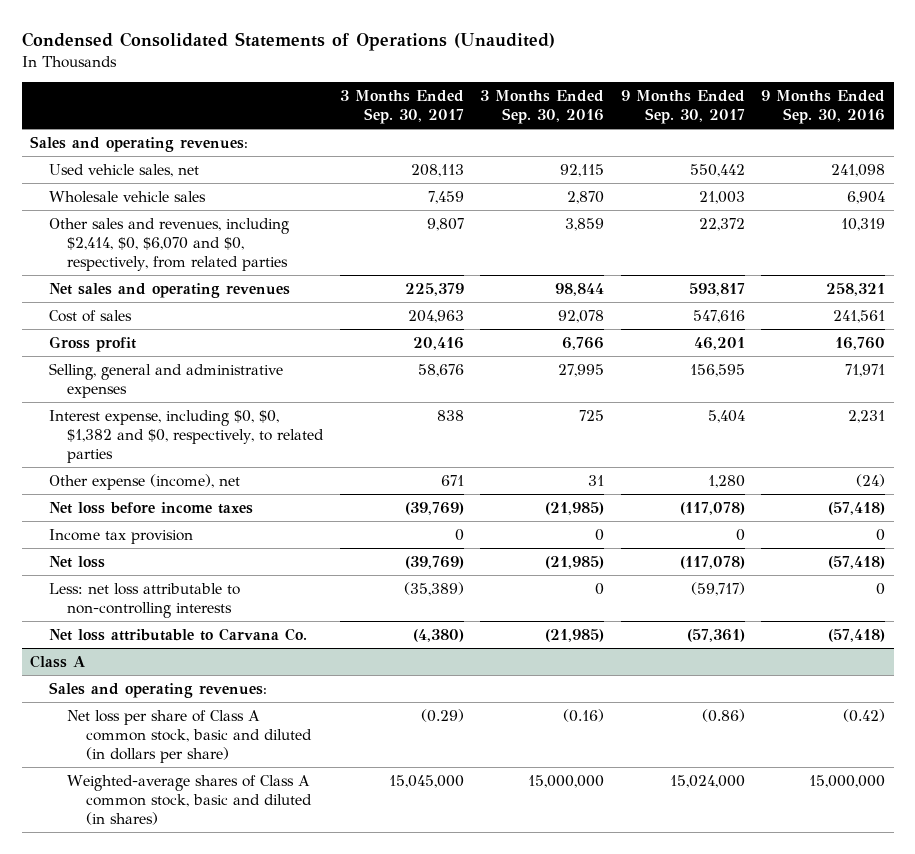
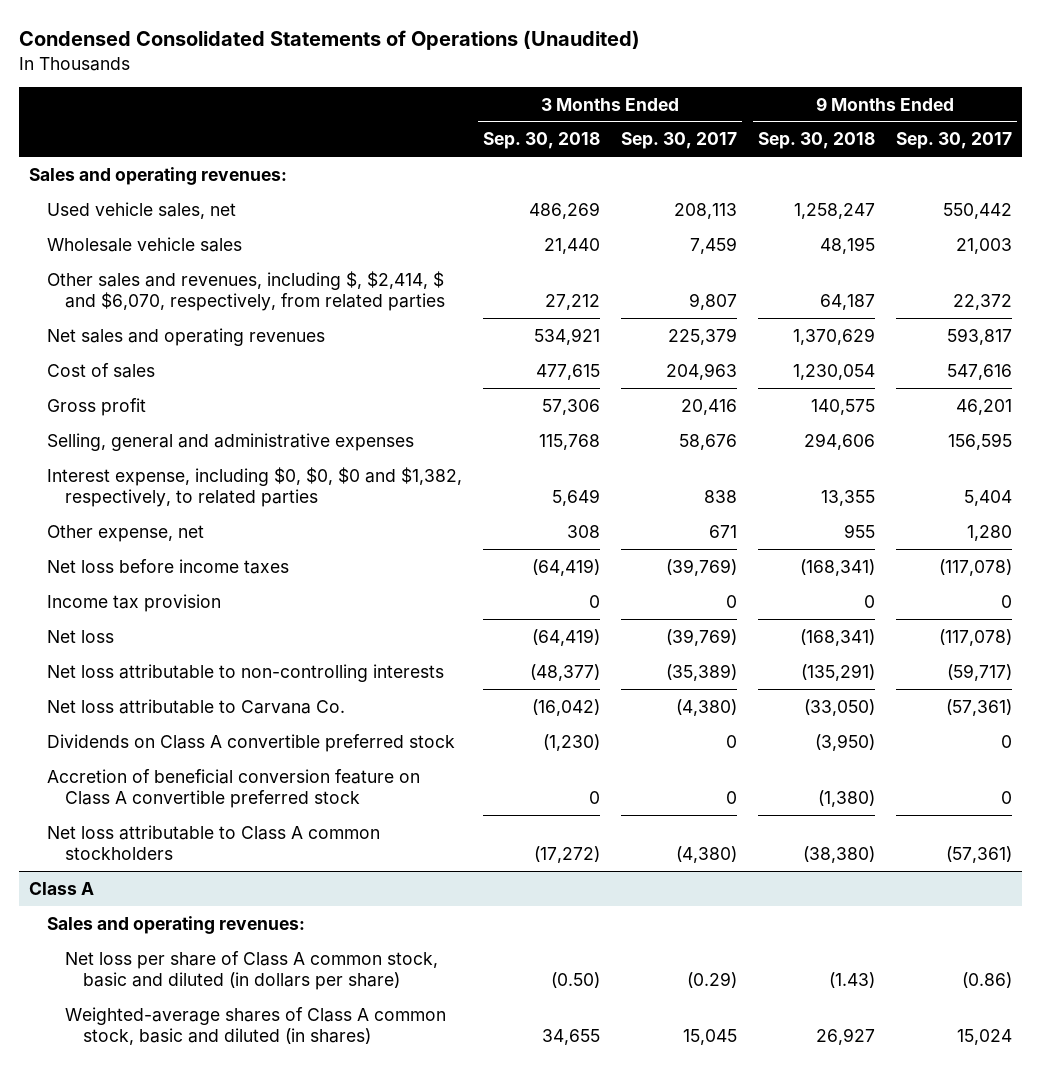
- | 3 Months Ended Sep. 30, 2017 | 3 Months Ended Sep. 30, 2016 | 9 Months Ended Sep. 30, 2017 | 9 Months Ended Sep. 30, 2016
+ | 3 Months Ended Sep. 30, 2018 | 3 Months Ended Sep. 30, 2017 | 9 Months Ended Sep. 30, 2018 | 9 Months Ended Sep. 30, 2017
- Other sales and revenues, including $2,414, $0, $6,070 and $0, respectively, from related parties | 9,807 | 3,859 | 22,372 | 10,319
+ Other sales and revenues, including $, $2,414, $ and $6,070, respectively, from related parties | 27,212 | 9,807 | 64,187 | 22,372
- Interest expense, including $0, $0, $1,382 and $0, respectively, to related parties | 838 | 725 | 5,404 | 2,231
- Other expense (income), net | 671 | 31 | 1,280 | (24)
+ Interest expense, including $0, $0, $0 and $1,382, respectively, to related parties | 5,649 | 838 | 13,355 | 5,404
+ Other expense, net | 308 | 671 | 955 | 1,280
- Less: net loss attributable to non-controlling interests | (35,389) | 0 | (59,717) | 0
+ Net loss attributable to non-controlling interests | (48,377) | (35,389) | (135,291) | (59,717)
+ Dividends on Class A convertible preferred stock | (1,230) | 0 | (3,950) | 0
+ Accretion of beneficial conversion feature on Class A convertible preferred stock | 0 | 0 | (1,380) | 0
+ Net loss attributable to Class A common stockholders | (17,272) | (4,380) | (38,380) | (57,361)
@ Class A
- Weighted-average shares of Class A common stock, basic and diluted (in shares) | 15,045,000 | 15,000,000 | 15,024,000 | 15,000,000
+ Weighted-average shares of Class A common stock, basic and diluted (in shares) | 34,655 | 15,045 | 26,927 | 15,024

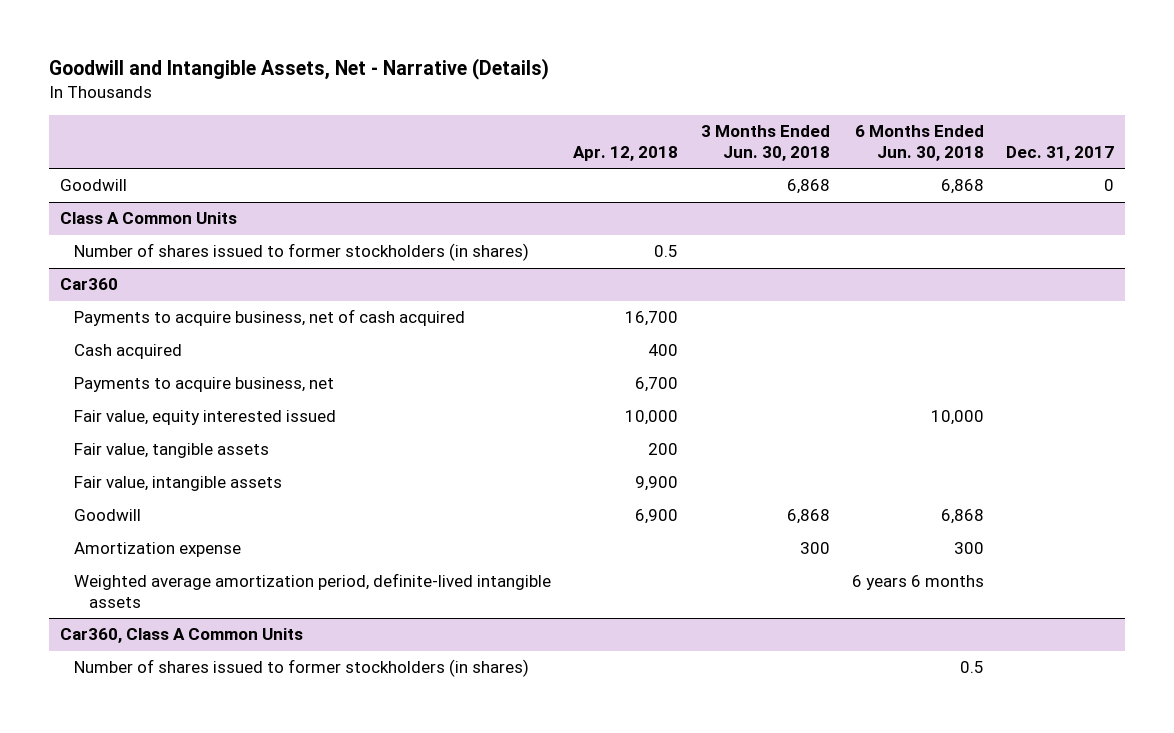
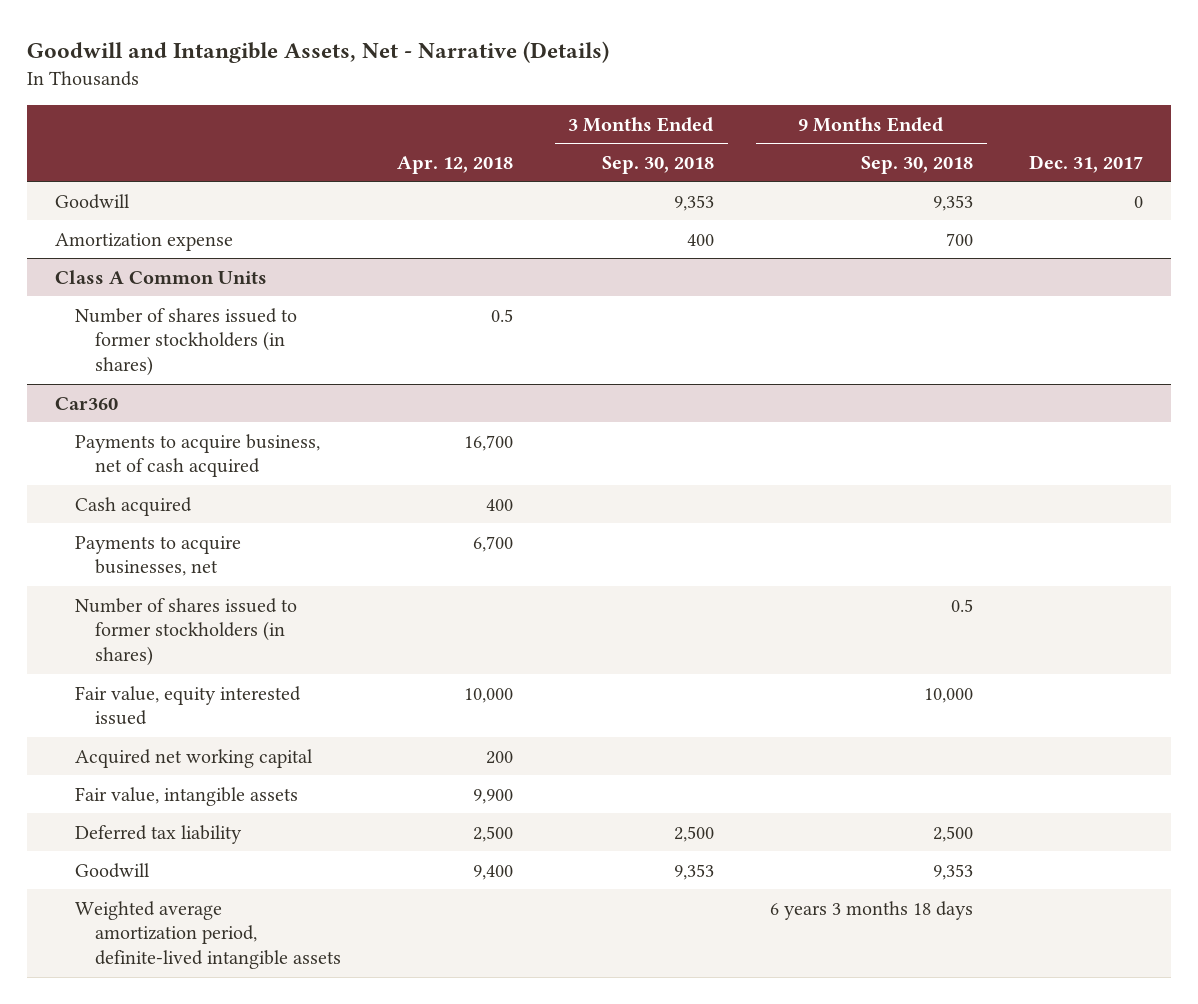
- | Apr. 12, 2018 | 3 Months Ended Jun. 30, 2018 | 6 Months Ended Jun. 30, 2018 | Dec. 31, 2017
+ | Apr. 12, 2018 | 3 Months Ended Sep. 30, 2018 | 9 Months Ended Sep. 30, 2018 | Dec. 31, 2017
+ Amortization expense | | 400 | 700 |
@ Car360
- Payments to acquire business, net | 6,700 | | |
+ Payments to acquire businesses, net | 6,700 | | |
+ Number of shares issued to former stockholders (in shares) | | | 0.5 |
- Fair value, tangible assets | 200 | | |
+ Acquired net working capital | 200 | | |
- Goodwill | 6,900 | 6,868 | 6,868 |
- Amortization expense | | 300 | 300 |
+ Deferred tax liability | 2,500 | 2,500 | 2,500 |
+ Goodwill | 9,400 | 9,353 | 9,353 |
- Car360, Class A Common Units
- Number of shares issued to former stockholders (in shares) | | | 0.5 |

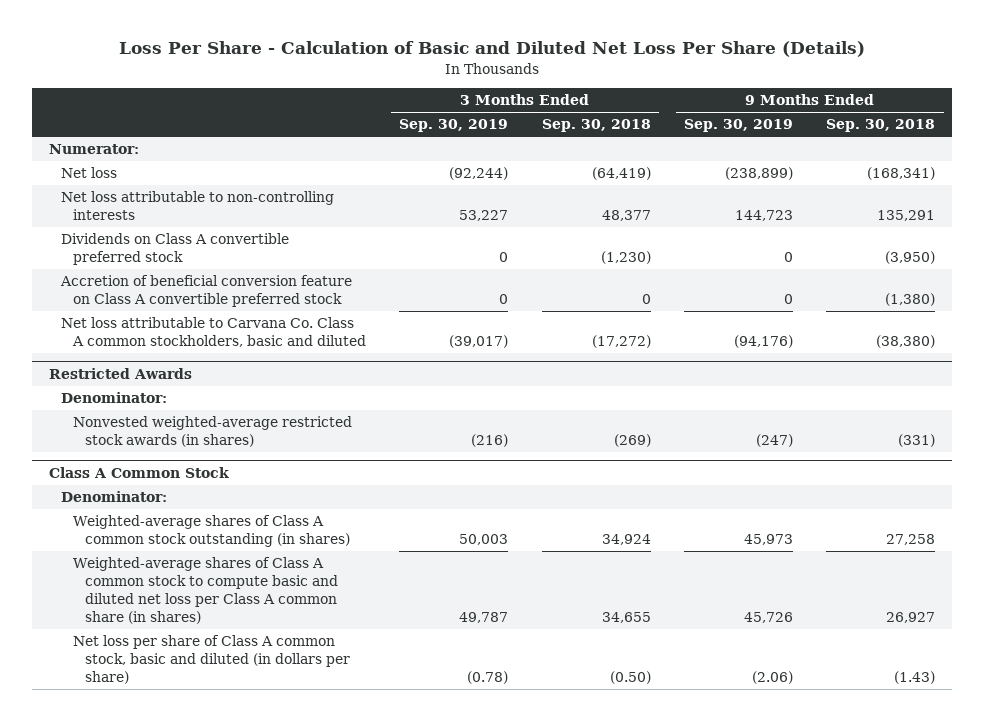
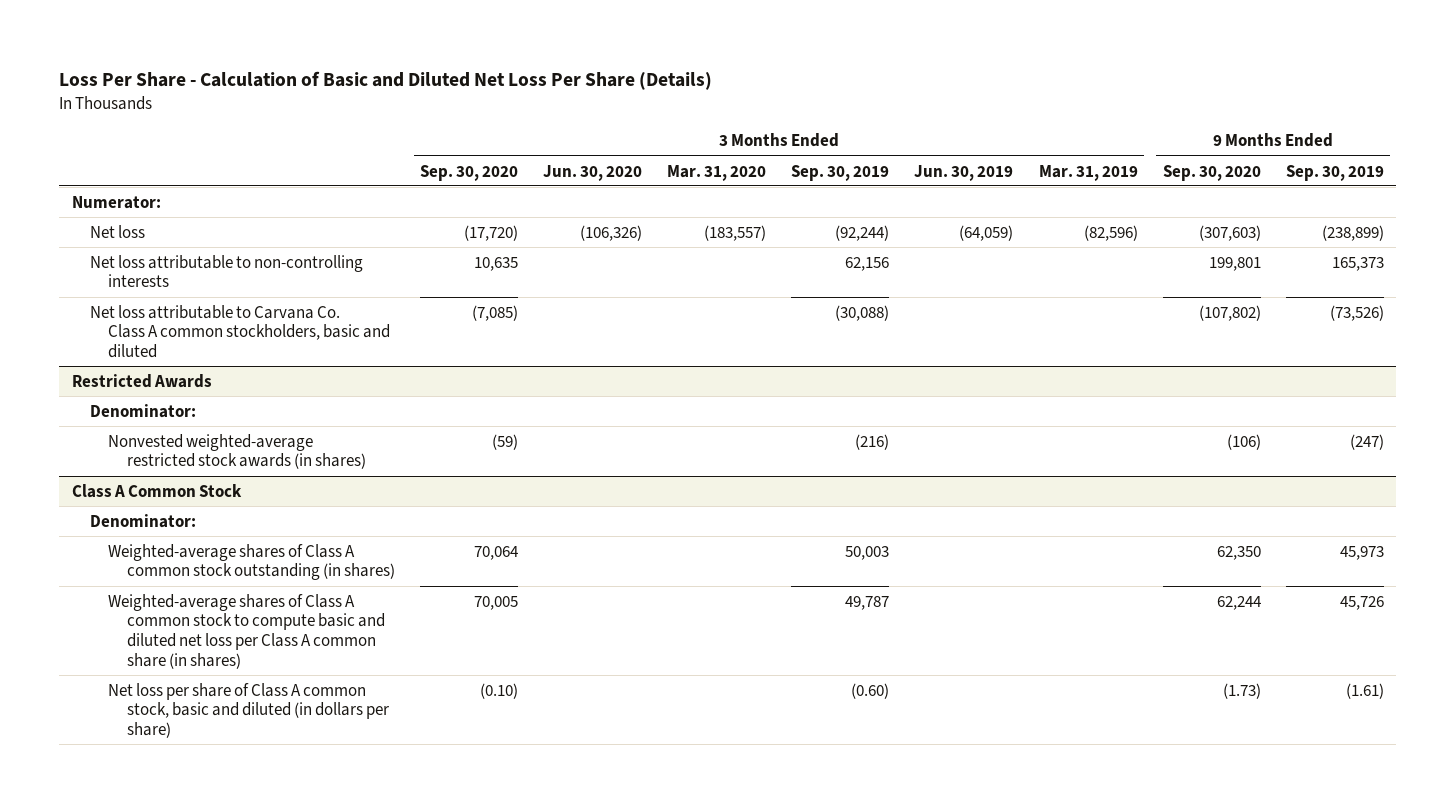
- | 3 Months Ended Sep. 30, 2019 | 3 Months Ended Sep. 30, 2018 | 9 Months Ended Sep. 30, 2019 | 9 Months Ended Sep. 30, 2018
+ | 3 Months Ended Sep. 30, 2020 | 3 Months Ended Jun. 30, 2020 | 3 Months Ended Mar. 31, 2020 | 3 Months Ended Sep. 30, 2019 | 3 Months Ended Jun. 30, 2019 | 3 Months Ended Mar. 31, 2019 | 9 Months Ended Sep. 30, 2020 | 9 Months Ended Sep. 30, 2019
- Net loss attributable to non-controlling interests | 53,227 | 48,377 | 144,723 | 135,291
- Dividends on Class A convertible preferred stock | 0 | (1,230) | 0 | (3,950)
- Accretion of beneficial conversion feature on Class A convertible preferred stock | 0 | 0 | 0 | (1,380)
- Net loss attributable to Carvana Co. Class A common stockholders, basic and diluted | (39,017) | (17,272) | (94,176) | (38,380)
+ Net loss attributable to non-controlling interests | 10,635 | | | 62,156 | | | 199,801 | 165,373
+ Net loss attributable to Carvana Co. Class A common stockholders, basic and diluted | (7,085) | | | (30,088) | | | (107,802) | (73,526)
@ Class A Common Stock
- Net loss per share of Class A common stock, basic and diluted (in dollars per share) | (0.78) | (0.50) | (2.06) | (1.43)
+ Net loss per share of Class A common stock, basic and diluted (in dollars per share) | (0.10) | | | (0.60) | | | (1.73) | (1.61)

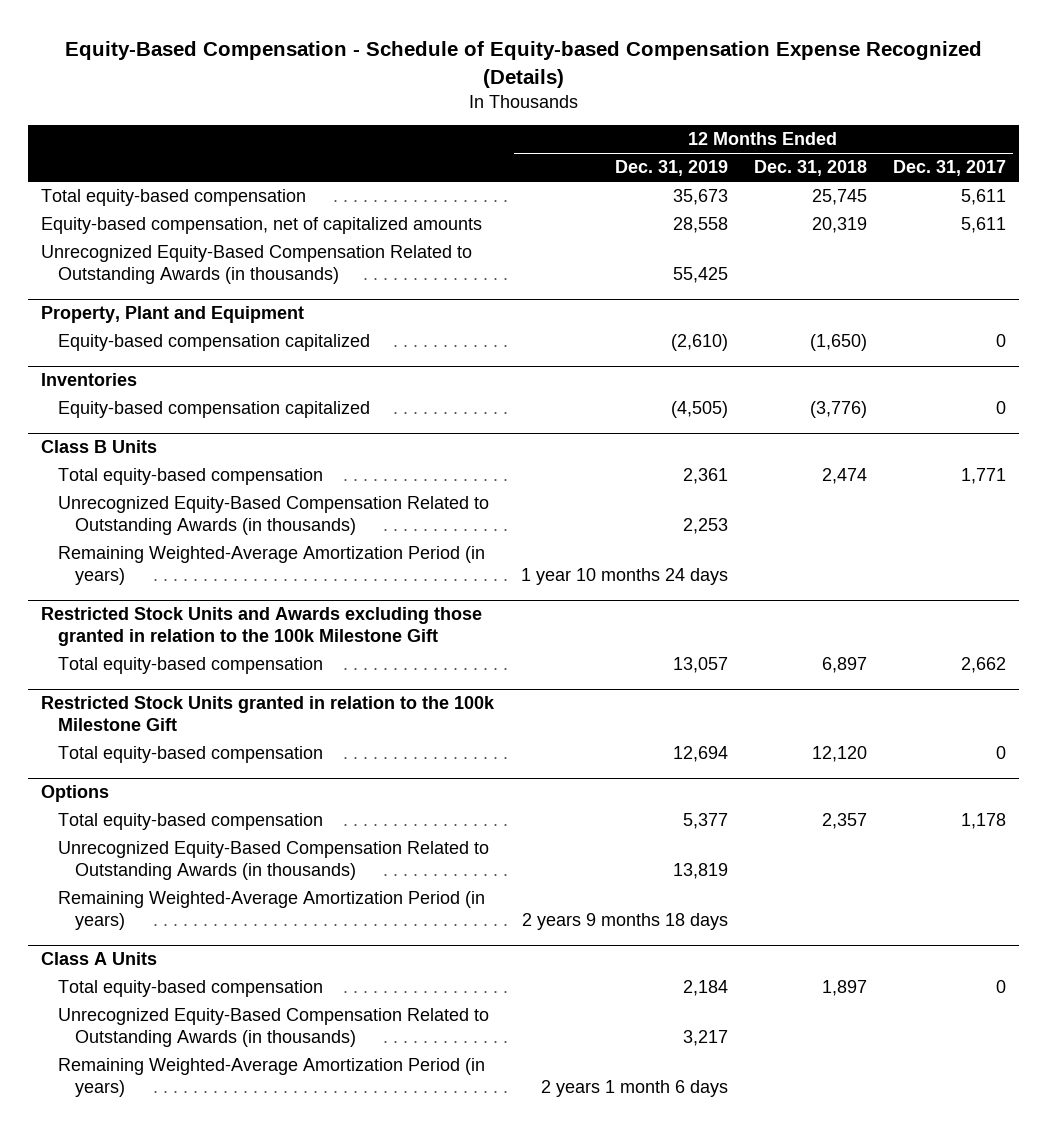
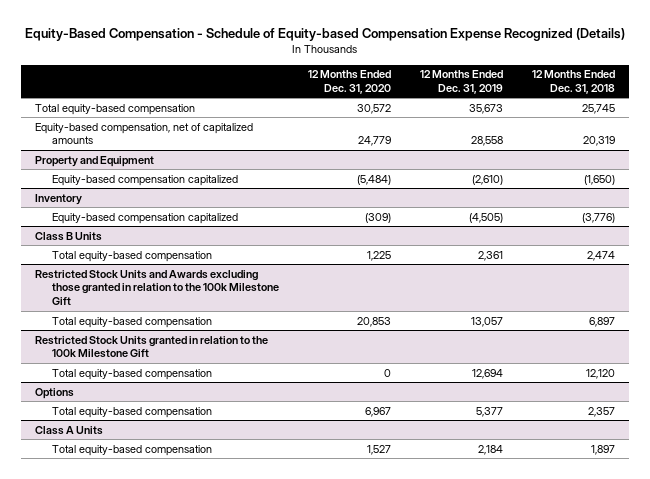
- | 12 Months Ended Dec. 31, 2019 | 12 Months Ended Dec. 31, 2018 | 12 Months Ended Dec. 31, 2017
+ | 12 Months Ended Dec. 31, 2020 | 12 Months Ended Dec. 31, 2019 | 12 Months Ended Dec. 31, 2018
- Unrecognized Equity-Based Compensation Related to Outstanding Awards (in thousands) | 55,425 | |
- Property, Plant and Equipment
+ Property and Equipment
- Inventories
+ Inventory
@ Class B Units
- Unrecognized Equity-Based Compensation Related to Outstanding Awards (in thousands) | 2,253 | |
- Remaining Weighted-Average Amortization Period (in years) | 1 year 10 months 24 days | |
@ Options
- Unrecognized Equity-Based Compensation Related to Outstanding Awards (in thousands) | 13,819 | |
- Remaining Weighted-Average Amortization Period (in years) | 2 years 9 months 18 days | |
@ Class A Units
- Unrecognized Equity-Based Compensation Related to Outstanding Awards (in thousands) | 3,217 | |
- Remaining Weighted-Average Amortization Period (in years) | 2 years 1 month 6 days | |

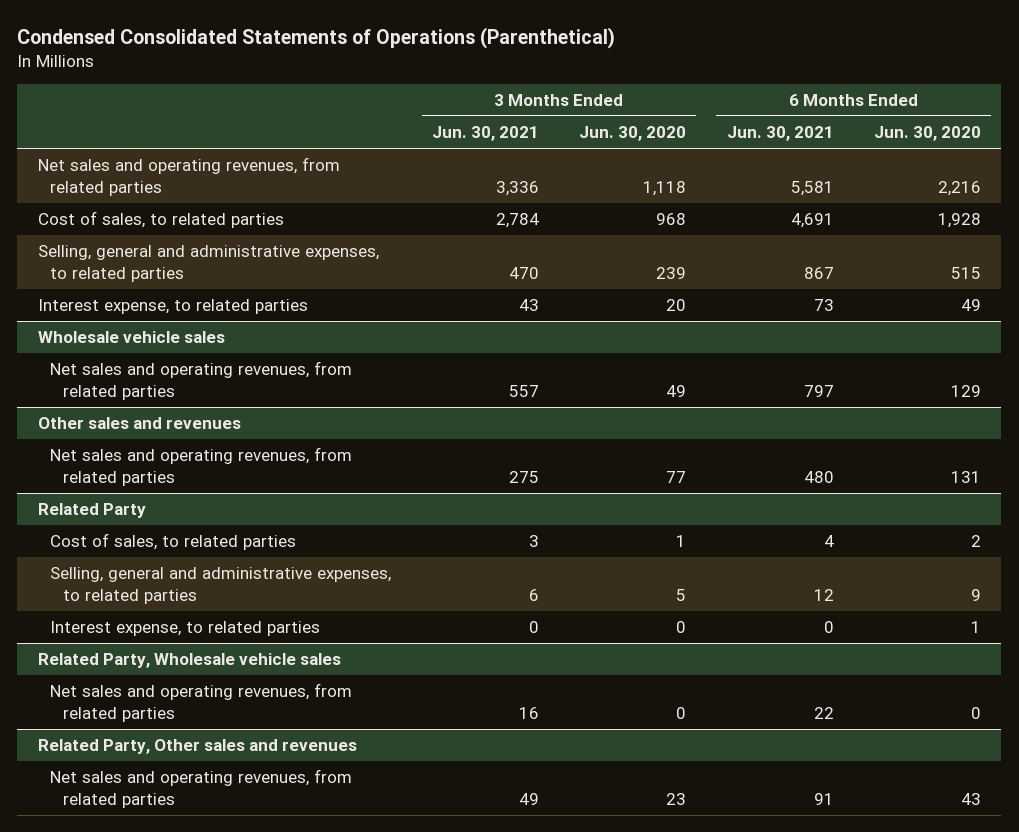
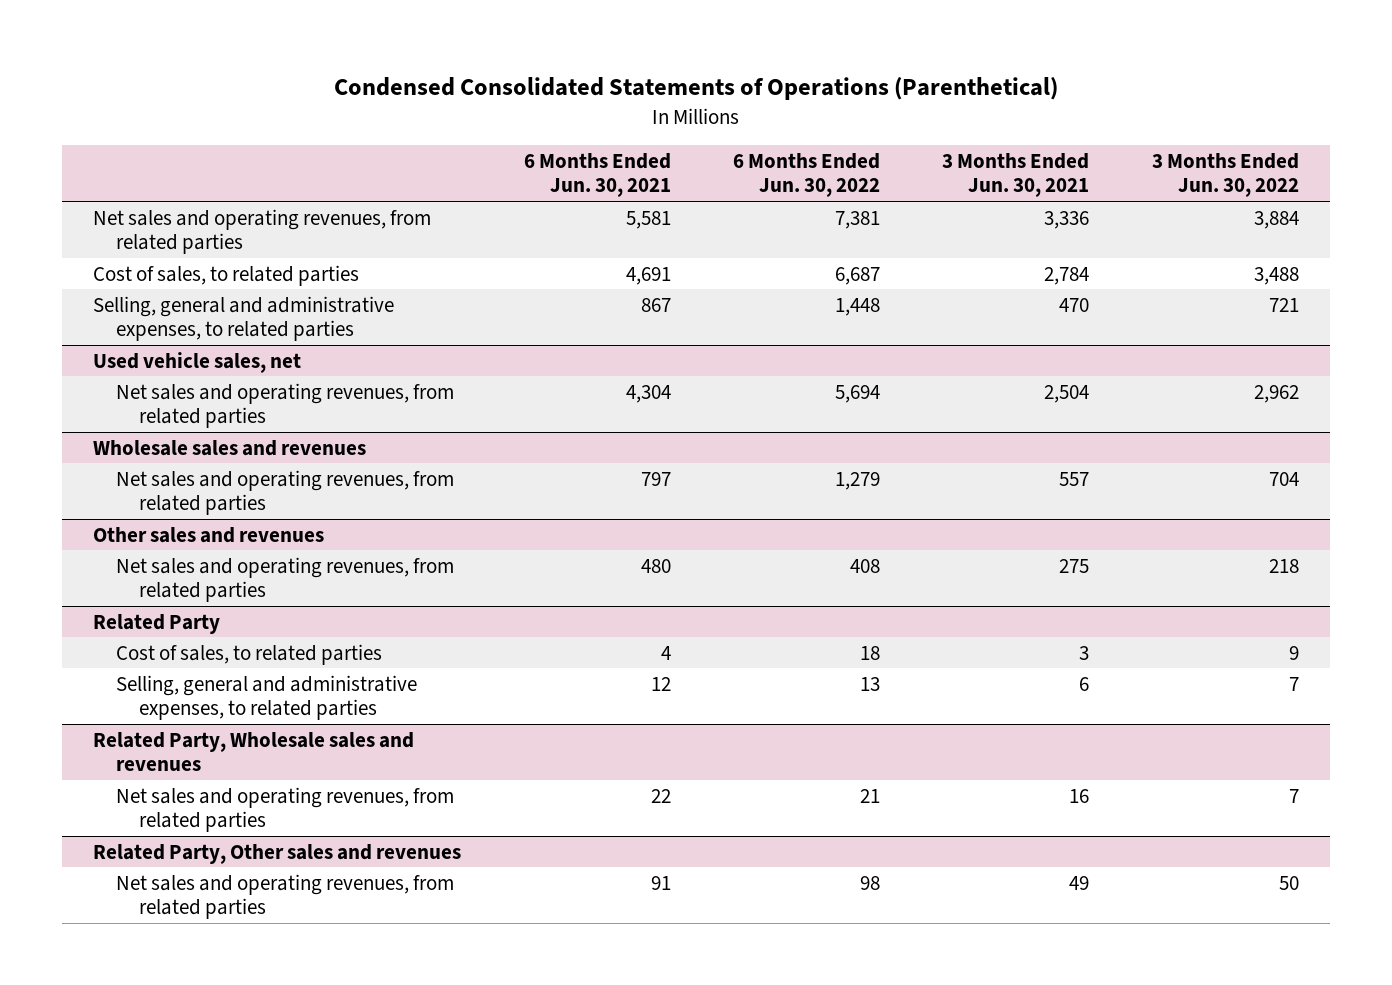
- | 3 Months Ended Jun. 30, 2021 | 3 Months Ended Jun. 30, 2020 | 6 Months Ended Jun. 30, 2021 | 6 Months Ended Jun. 30, 2020
+ | 6 Months Ended Jun. 30, 2021 | 6 Months Ended Jun. 30, 2022 | 3 Months Ended Jun. 30, 2021 | 3 Months Ended Jun. 30, 2022
- Interest expense, to related parties | 43 | 20 | 73 | 49
- Wholesale vehicle sales
+ Used vehicle sales, net
+ Net sales and operating revenues, from related parties | 4,304 | 5,694 | 2,504 | 2,962
+ Wholesale sales and revenues
@ Related Party
- Interest expense, to related parties | 0 | 0 | 0 | 1
- Related Party, Wholesale vehicle sales
+ Related Party, Wholesale sales and revenues

